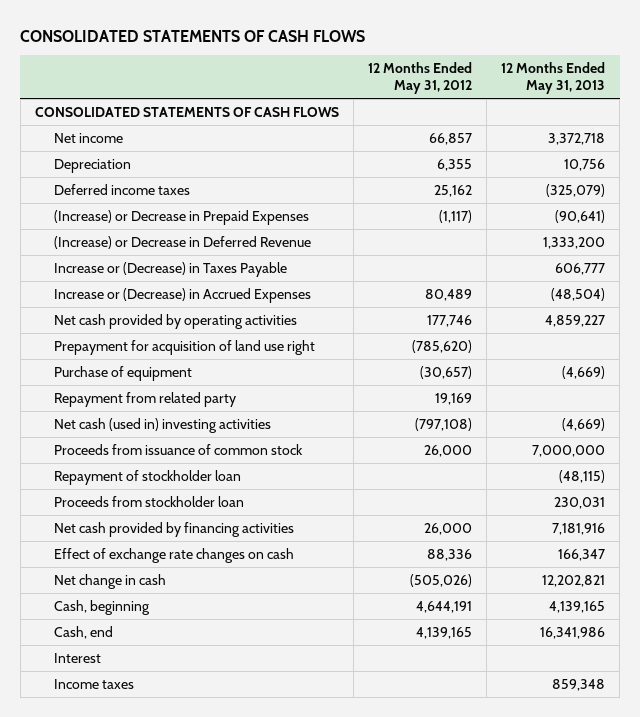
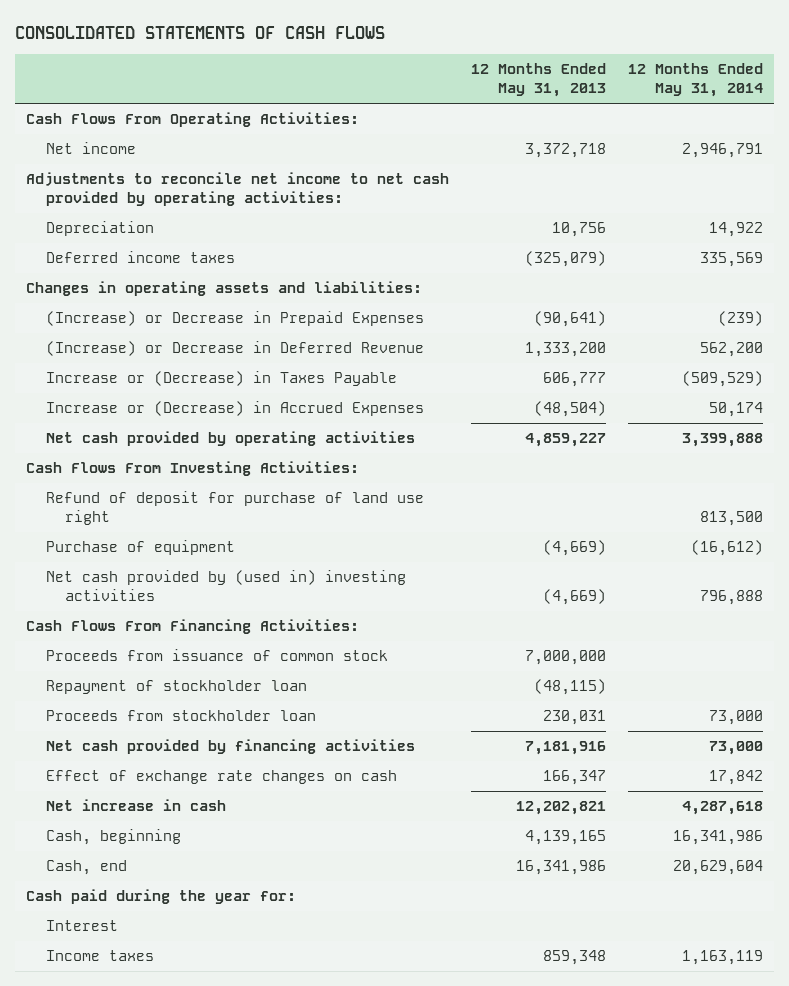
- | 12 Months Ended May 31, 2012 | 12 Months Ended May 31, 2013
+ | 12 Months Ended May 31, 2013 | 12 Months Ended May 31, 2014
- CONSOLIDATED STATEMENTS OF CASH FLOWS
+ Cash Flows From Operating Activities:
+ Adjustments to reconcile net income to net cash provided by operating activities:
+ Changes in operating assets and liabilities:
- Prepayment for acquisition of land use right | (785,620) |
+ Cash Flows From Investing Activities:
+ Refund of deposit for purchase of land use right | | 813,500
- Repayment from related party | 19,169 |
- Net cash (used in) investing activities | (797,108) | (4,669)
+ Net cash provided by (used in) investing activities | (4,669) | 796,888
+ Cash Flows From Financing Activities:
- Net change in cash | (505,026) | 12,202,821
+ Net increase in cash | 12,202,821 | 4,287,618
+ Cash paid during the year for:

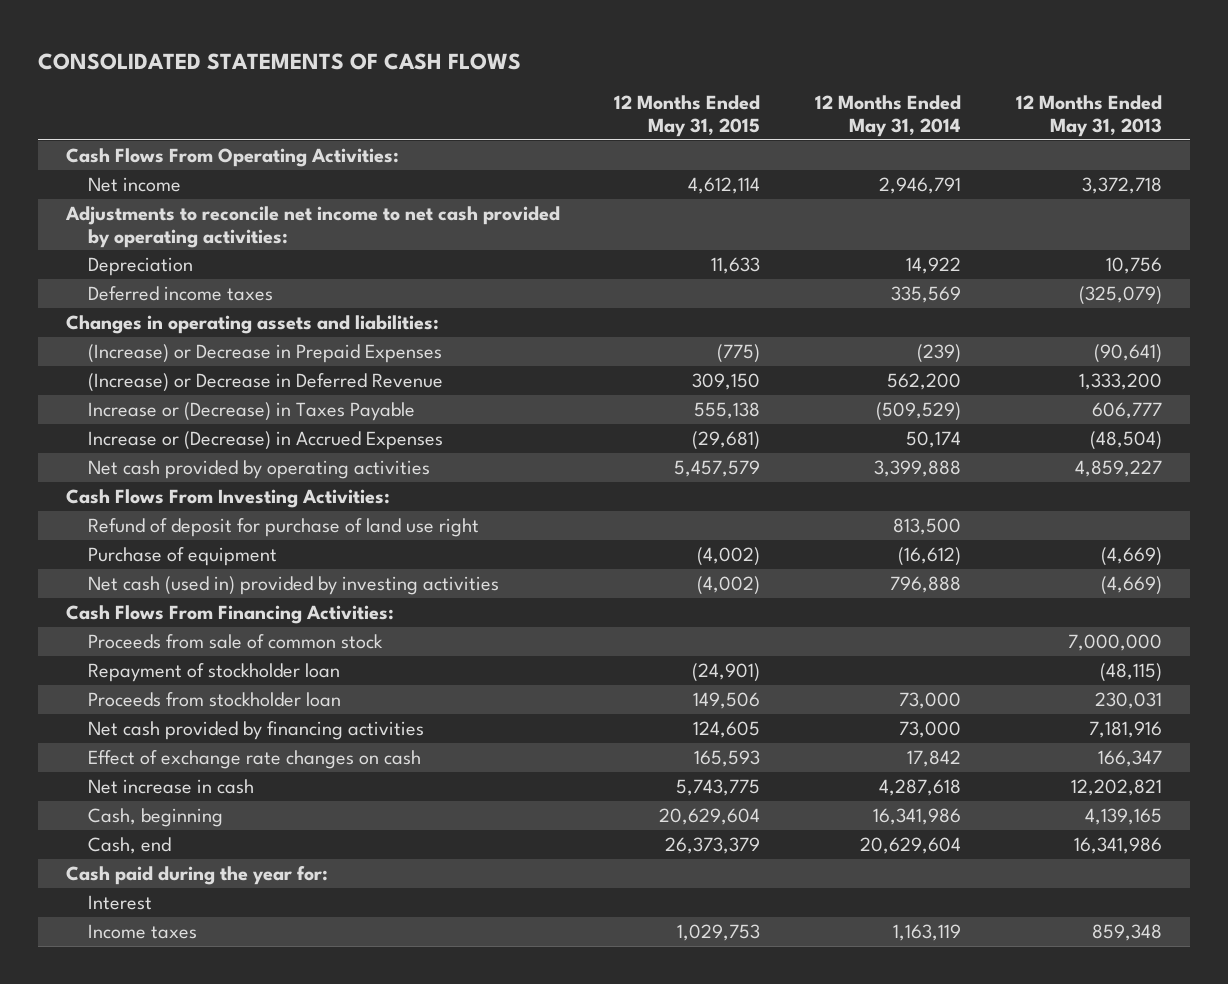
- | 12 Months Ended May 31, 2013 | 12 Months Ended May 31, 2014
+ | 12 Months Ended May 31, 2015 | 12 Months Ended May 31, 2014 | 12 Months Ended May 31, 2013
- Net cash provided by (used in) investing activities | (4,669) | 796,888
+ Net cash (used in) provided by investing activities | (4,002) | 796,888 | (4,669)
- Proceeds from issuance of common stock | 7,000,000 |
+ Proceeds from sale of common stock | | | 7,000,000

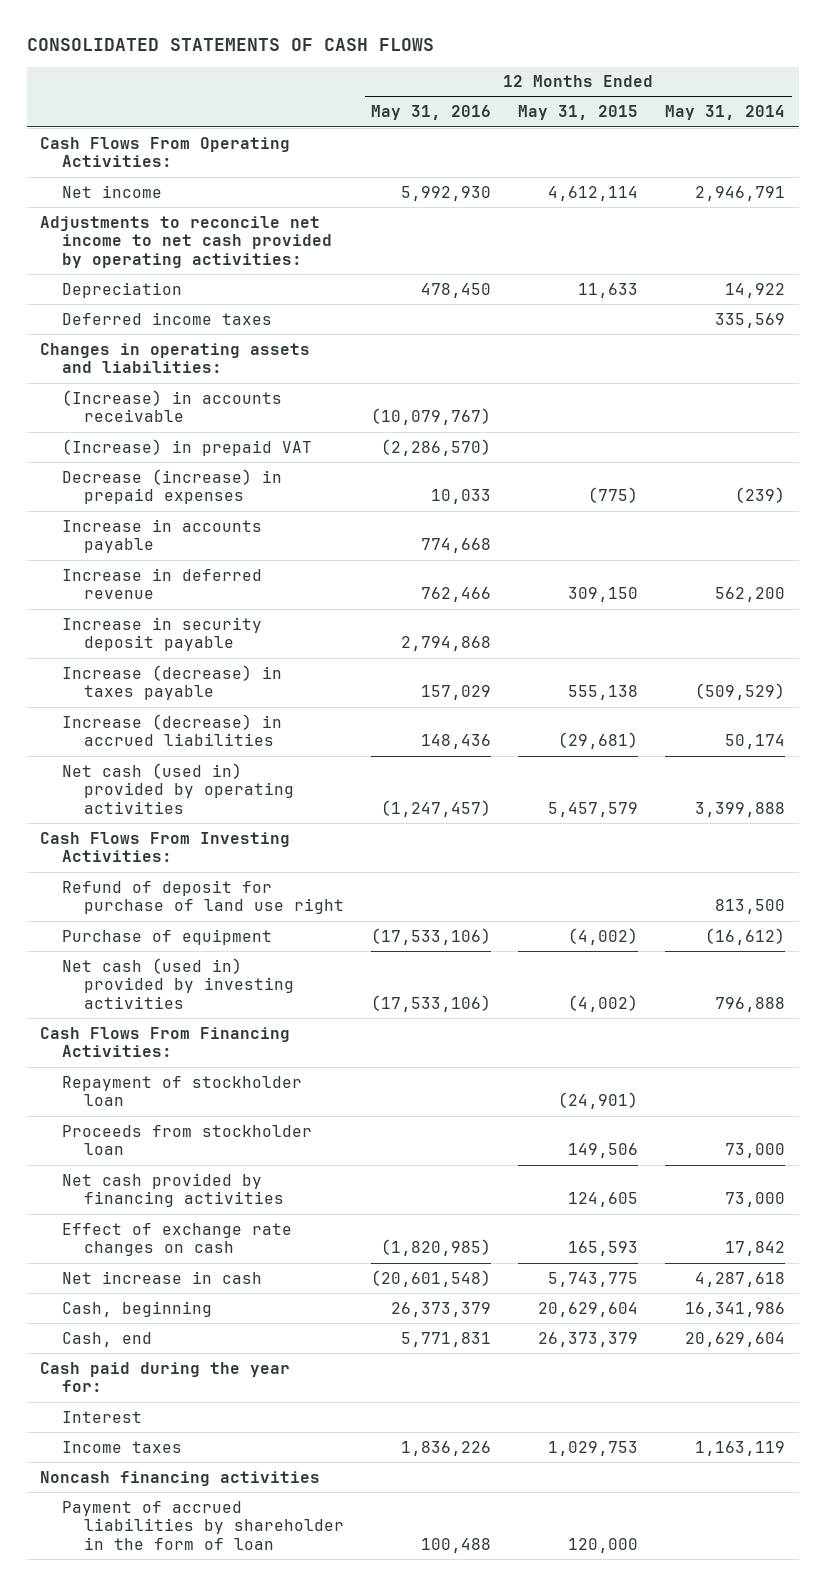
- | 12 Months Ended May 31, 2015 | 12 Months Ended May 31, 2014 | 12 Months Ended May 31, 2013
+ | 12 Months Ended May 31, 2016 | 12 Months Ended May 31, 2015 | 12 Months Ended May 31, 2014
- (Increase) or Decrease in Prepaid Expenses | (775) | (239) | (90,641)
- (Increase) or Decrease in Deferred Revenue | 309,150 | 562,200 | 1,333,200
- Increase or (Decrease) in Taxes Payable | 555,138 | (509,529) | 606,777
- Increase or (Decrease) in Accrued Expenses | (29,681) | 50,174 | (48,504)
- Net cash provided by operating activities | 5,457,579 | 3,399,888 | 4,859,227
+ (Increase) in accounts receivable | (10,079,767) | |
+ (Increase) in prepaid VAT | (2,286,570) | |
+ Decrease (increase) in prepaid expenses | 10,033 | (775) | (239)
+ Increase in accounts payable | 774,668 | |
+ Increase in deferred revenue | 762,466 | 309,150 | 562,200
+ Increase in security deposit payable | 2,794,868 | |
+ Increase (decrease) in taxes payable | 157,029 | 555,138 | (509,529)
+ Increase (decrease) in accrued liabilities | 148,436 | (29,681) | 50,174
+ Net cash (used in) provided by operating activities | (1,247,457) | 5,457,579 | 3,399,888
- Proceeds from sale of common stock | | | 7,000,000
+ Noncash financing activities
+ Payment of accrued liabilities by shareholder in the form of loan | 100,488 | 120,000 |

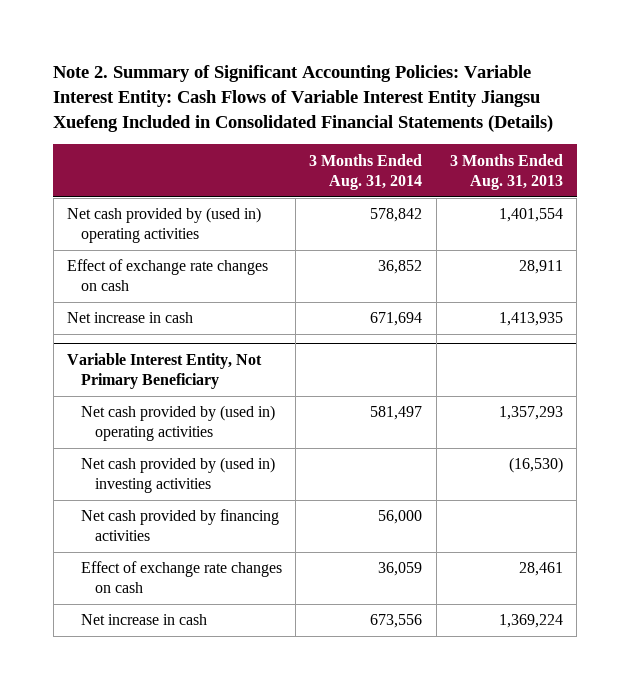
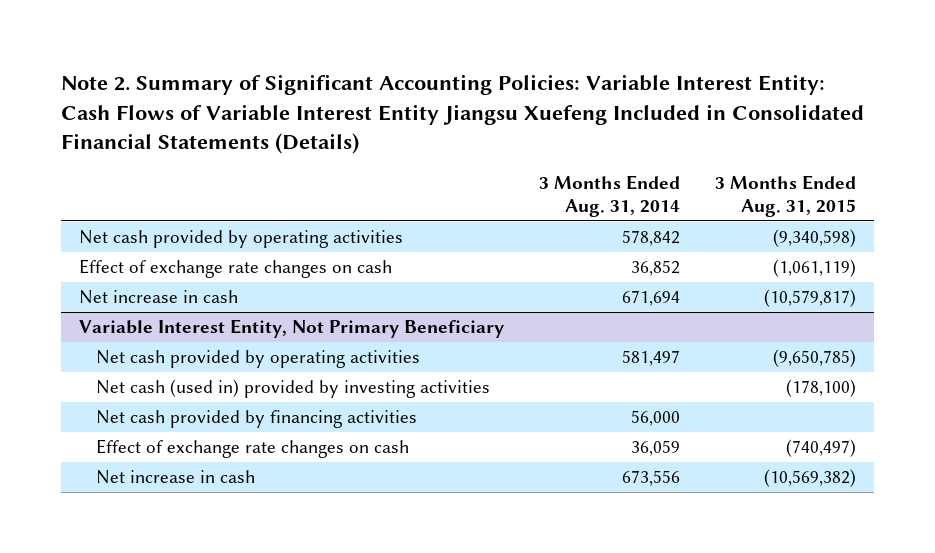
- | 3 Months Ended Aug. 31, 2014 | 3 Months Ended Aug. 31, 2013
+ | 3 Months Ended Aug. 31, 2014 | 3 Months Ended Aug. 31, 2015
- Net cash provided by (used in) operating activities | 578,842 | 1,401,554
+ Net cash provided by operating activities | 578,842 | (9,340,598)
@ Variable Interest Entity, Not Primary Beneficiary
- Net cash provided by (used in) operating activities | 581,497 | 1,357,293
- Net cash provided by (used in) investing activities | | (16,530)
+ Net cash provided by operating activities | 581,497 | (9,650,785)
+ Net cash (used in) provided by investing activities | | (178,100)

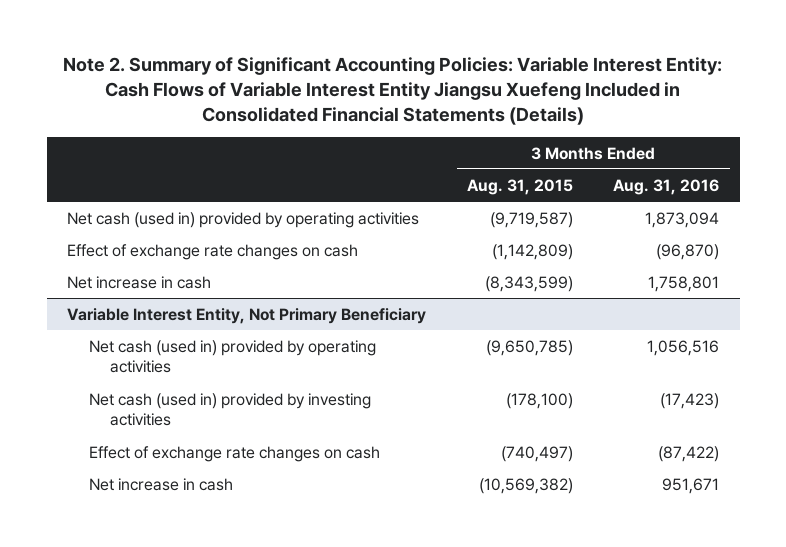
- | 3 Months Ended Aug. 31, 2014 | 3 Months Ended Aug. 31, 2015
+ | 3 Months Ended Aug. 31, 2015 | 3 Months Ended Aug. 31, 2016
- Net cash provided by operating activities | 578,842 | (9,340,598)
- Effect of exchange rate changes on cash | 36,852 | (1,061,119)
- Net increase in cash | 671,694 | (10,579,817)
+ Net cash (used in) provided by operating activities | (9,719,587) | 1,873,094
+ Effect of exchange rate changes on cash | (1,142,809) | (96,870)
+ Net increase in cash | (8,343,599) | 1,758,801
@ Variable Interest Entity, Not Primary Beneficiary
- Net cash provided by operating activities | 581,497 | (9,650,785)
+ Net cash (used in) provided by operating activities | (9,650,785) | 1,056,516
- Net cash provided by financing activities | 56,000 |

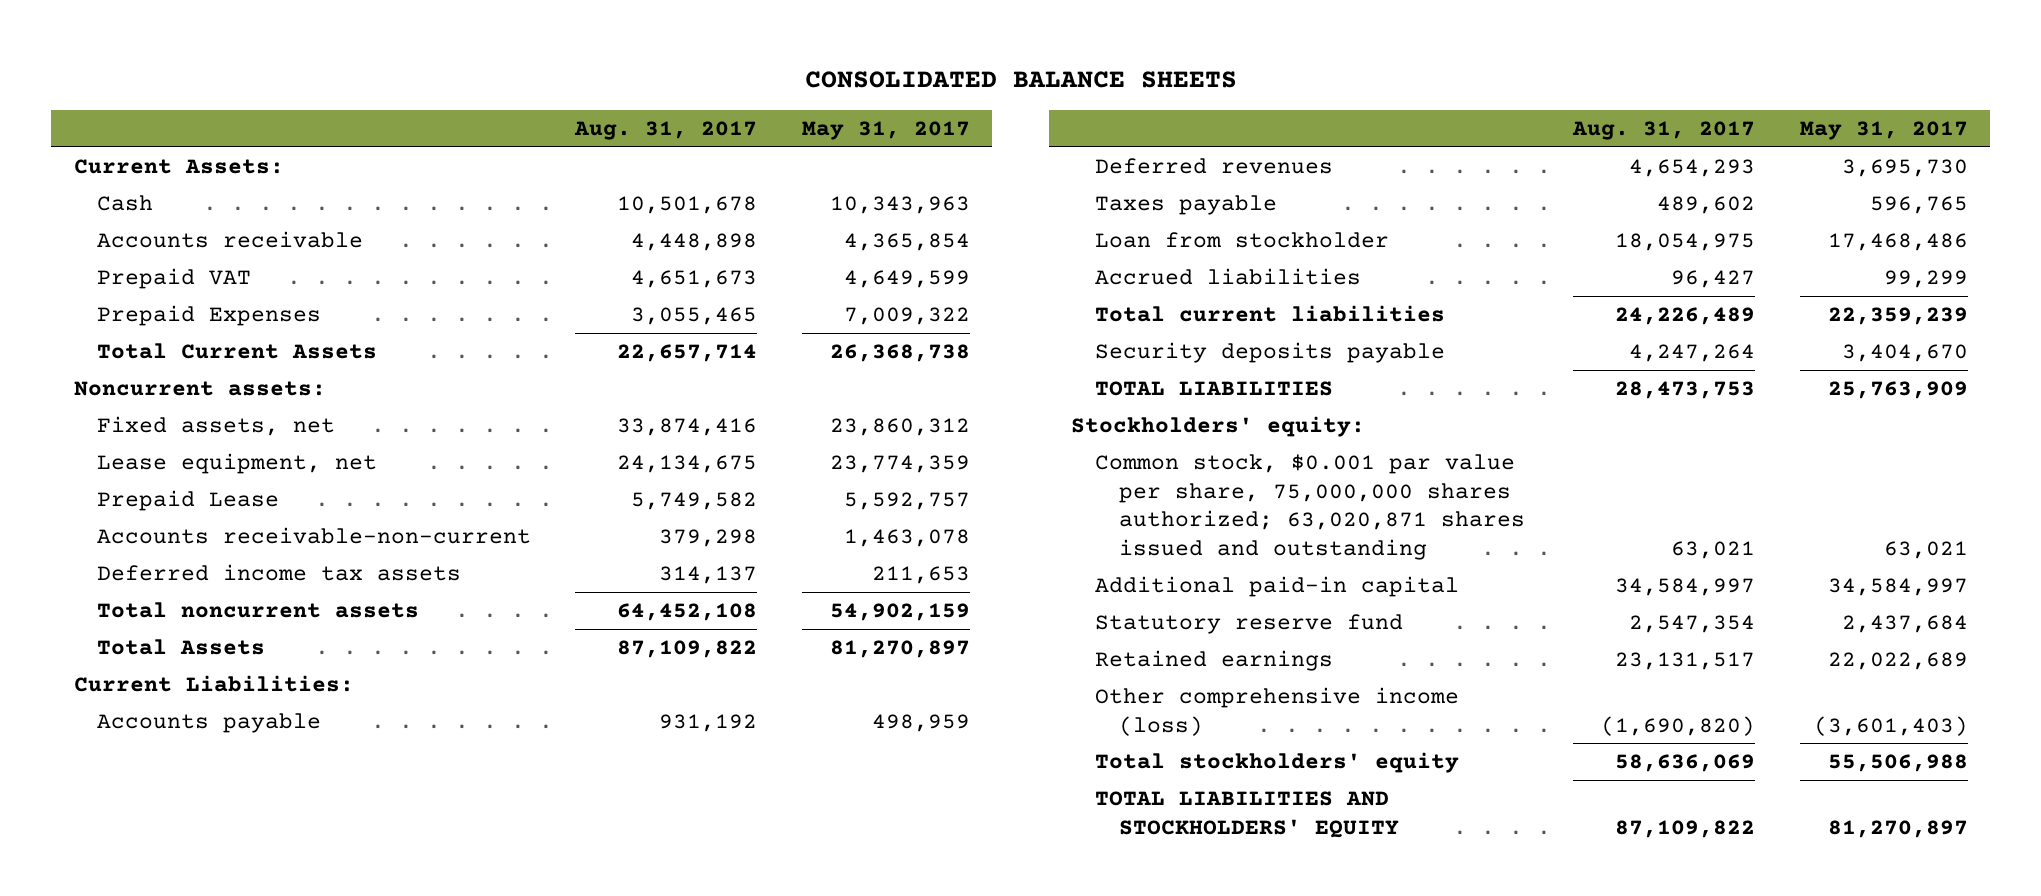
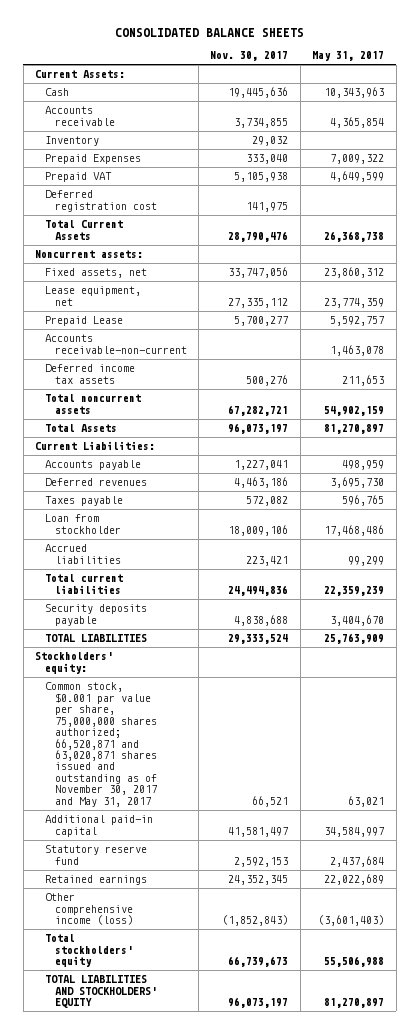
- | Aug. 31, 2017 | May 31, 2017
+ | Nov. 30, 2017 | May 31, 2017
+ Inventory | 29,032 |
moved down: Prepaid VAT | 5,105,938 | 4,649,599
+ Deferred registration cost | 141,975 |
- Common stock, $0.001 par value per share, 75,000,000 shares authorized; 63,020,871 shares issued and outstanding | 63,021 | 63,021
+ Common stock, $0.001 par value per share, 75,000,000 shares authorized; 66,520,871 and 63,020,871 shares issued and outstanding as of November 30, 2017 and May 31, 2017 | 66,521 | 63,021

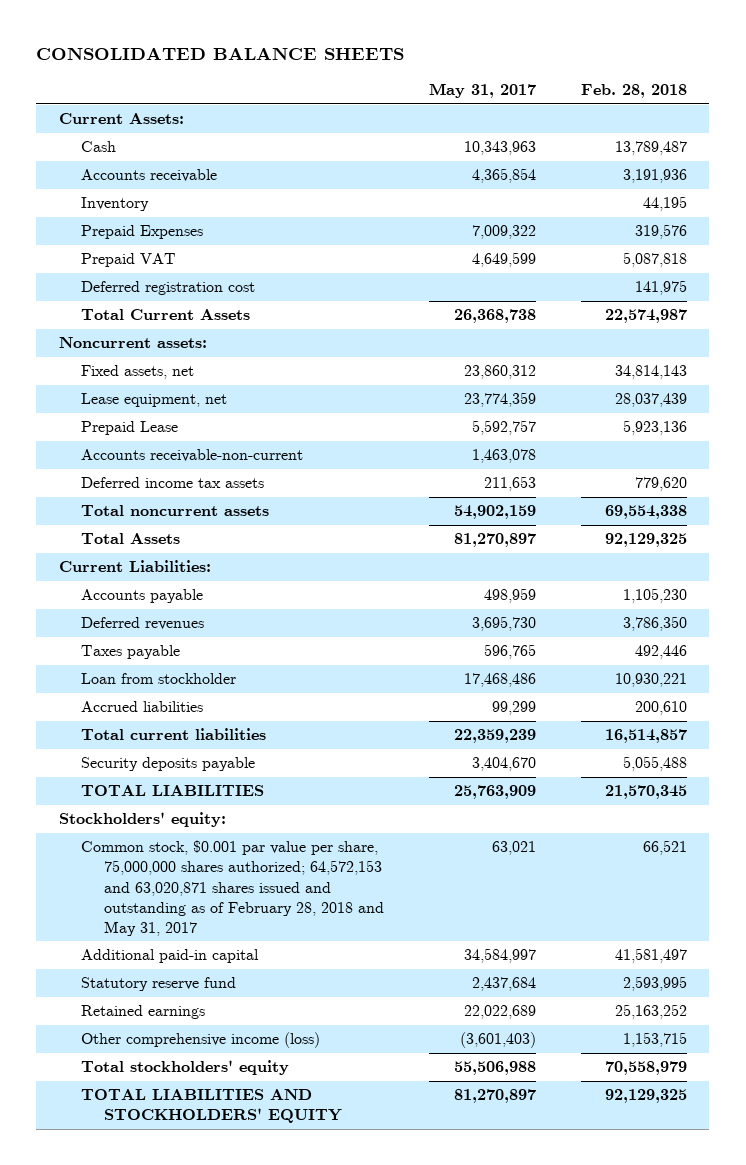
- | Nov. 30, 2017 | May 31, 2017
+ | May 31, 2017 | Feb. 28, 2018
- Common stock, $0.001 par value per share, 75,000,000 shares authorized; 66,520,871 and 63,020,871 shares issued and outstanding as of November 30, 2017 and May 31, 2017 | 66,521 | 63,021
+ Common stock, $0.001 par value per share, 75,000,000 shares authorized; 64,572,153 and 63,020,871 shares issued and outstanding as of February 28, 2018 and May 31, 2017 | 63,021 | 66,521

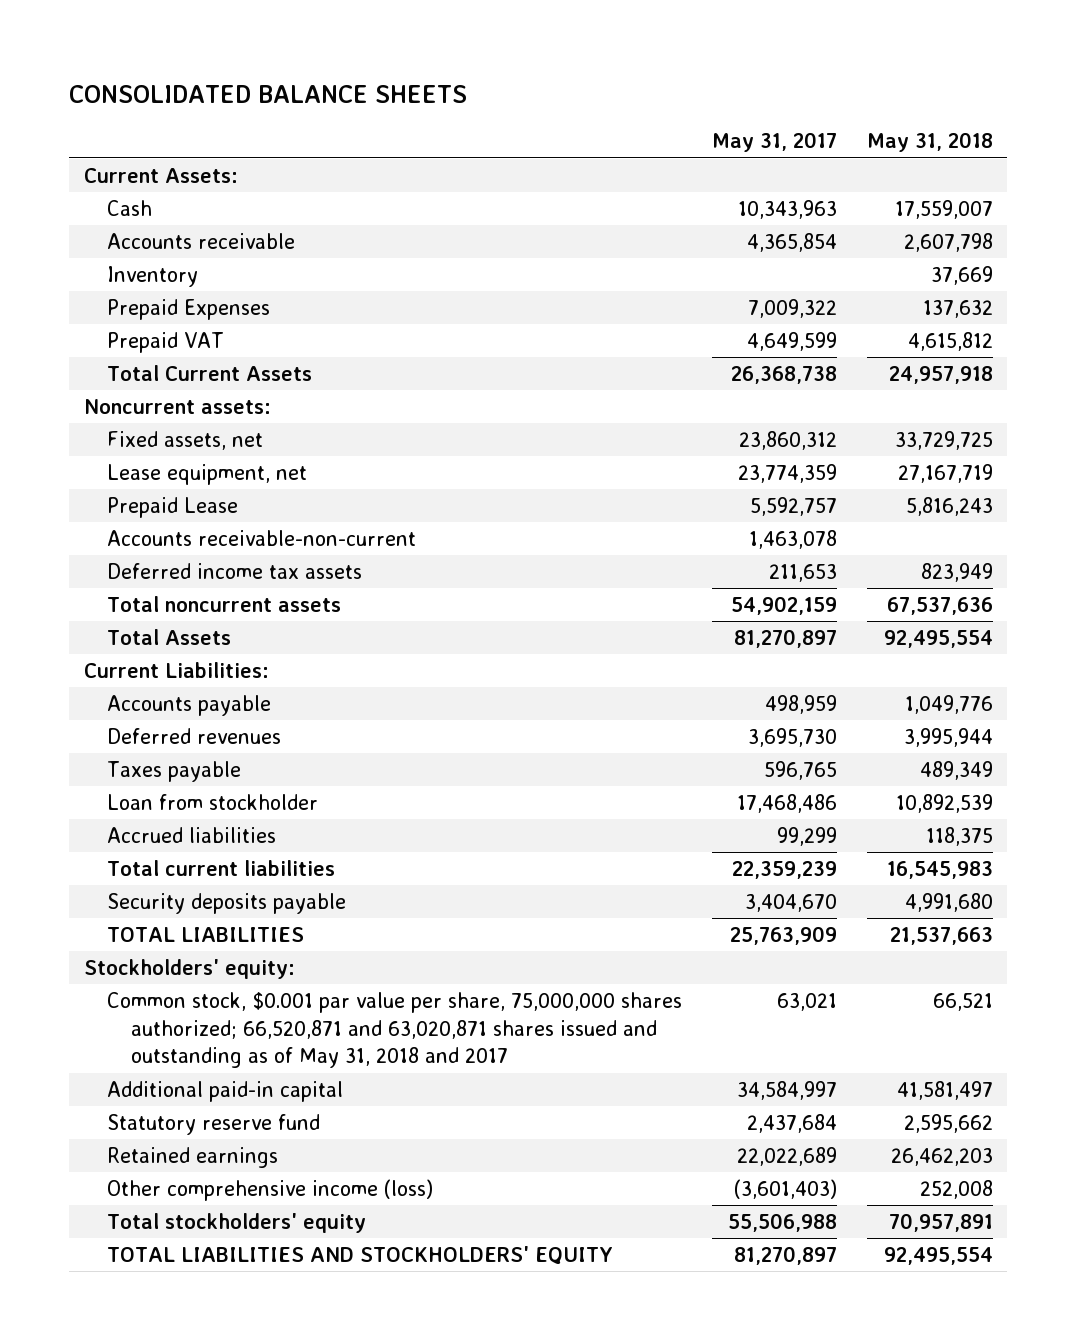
- | May 31, 2017 | Feb. 28, 2018
+ | May 31, 2017 | May 31, 2018
- Deferred registration cost | | 141,975
- Common stock, $0.001 par value per share, 75,000,000 shares authorized; 64,572,153 and 63,020,871 shares issued and outstanding as of February 28, 2018 and May 31, 2017 | 63,021 | 66,521
+ Common stock, $0.001 par value per share, 75,000,000 shares authorized; 66,520,871 and 63,020,871 shares issued and outstanding as of May 31, 2018 and 2017 | 63,021 | 66,521

